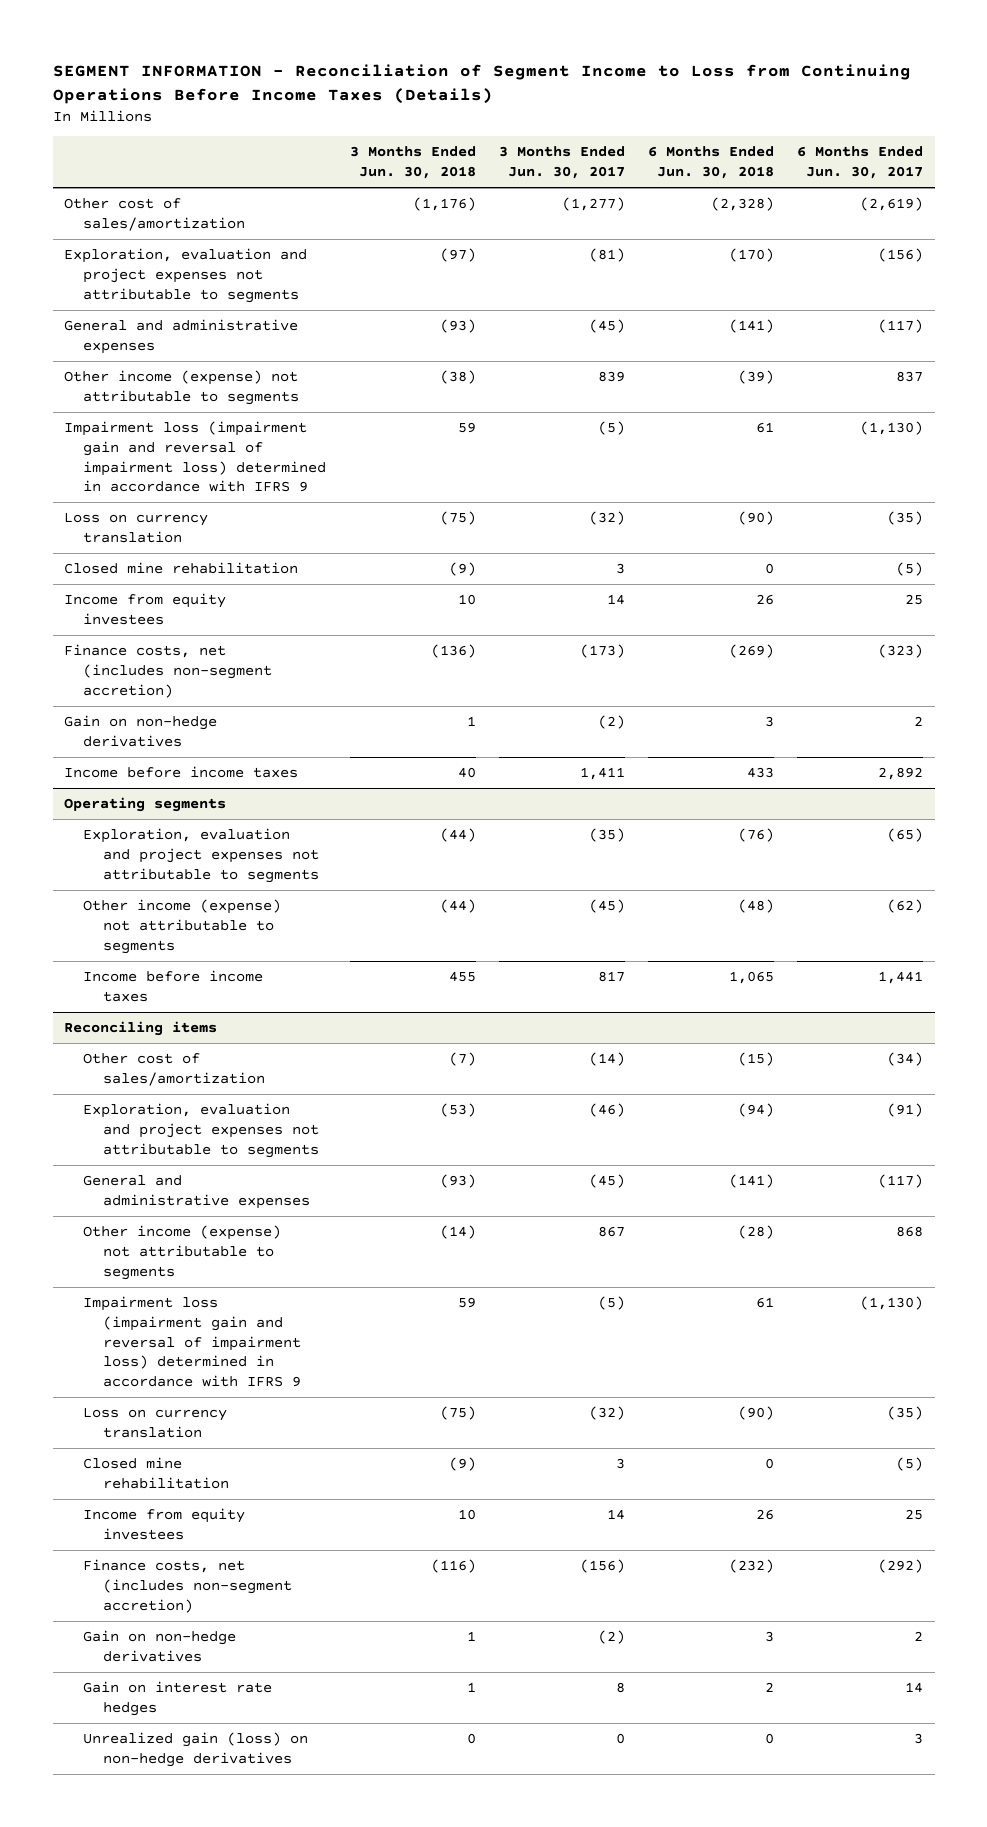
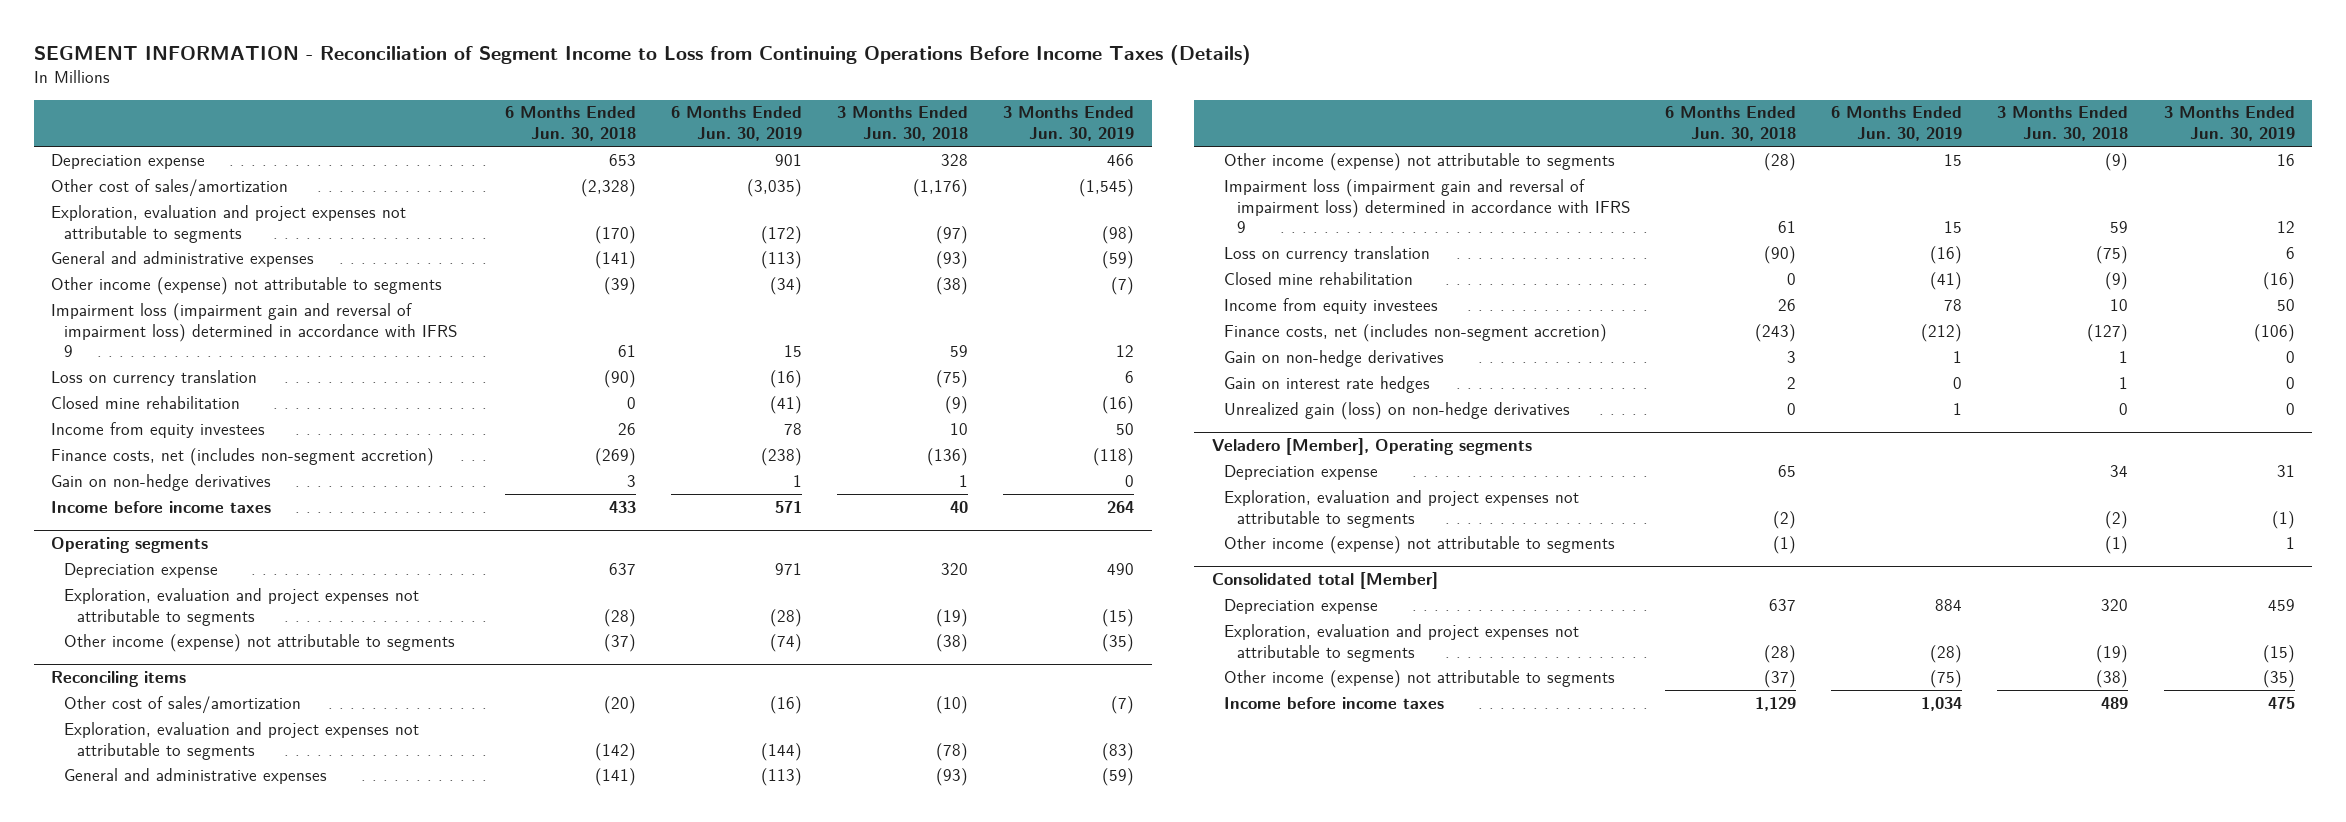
- | 3 Months Ended Jun. 30, 2018 | 3 Months Ended Jun. 30, 2017 | 6 Months Ended Jun. 30, 2018 | 6 Months Ended Jun. 30, 2017
+ | 6 Months Ended Jun. 30, 2018 | 6 Months Ended Jun. 30, 2019 | 3 Months Ended Jun. 30, 2018 | 3 Months Ended Jun. 30, 2019
+ Depreciation expense | 653 | 901 | 328 | 466
@ Operating segments
- Exploration, evaluation and project expenses not attributable to segments | (44) | (35) | (76) | (65)
- Other income (expense) not attributable to segments | (44) | (45) | (48) | (62)
- Income before income taxes | 455 | 817 | 1,065 | 1,441
+ Depreciation expense | 637 | 971 | 320 | 490
+ Exploration, evaluation and project expenses not attributable to segments | (28) | (28) | (19) | (15)
+ Other income (expense) not attributable to segments | (37) | (74) | (38) | (35)
@ Reconciling items
- Other cost of sales/amortization | (7) | (14) | (15) | (34)
- Exploration, evaluation and project expenses not attributable to segments | (53) | (46) | (94) | (91)
+ Other cost of sales/amortization | (20) | (16) | (10) | (7)
+ Exploration, evaluation and project expenses not attributable to segments | (142) | (144) | (78) | (83)
- Other income (expense) not attributable to segments | (14) | 867 | (28) | 868
+ Other income (expense) not attributable to segments | (28) | 15 | (9) | 16
- Finance costs, net (includes non-segment accretion) | (116) | (156) | (232) | (292)
+ Finance costs, net (includes non-segment accretion) | (243) | (212) | (127) | (106)
+ Veladero [Member], Operating segments
+ Depreciation expense | 65 | | 34 | 31
+ Exploration, evaluation and project expenses not attributable to segments | (2) | | (2) | (1)
+ Other income (expense) not attributable to segments | (1) | | (1) | 1
+ Consolidated total [Member]
+ Depreciation expense | 637 | 884 | 320 | 459
+ Exploration, evaluation and project expenses not attributable to segments | (28) | (28) | (19) | (15)
+ Other income (expense) not attributable to segments | (37) | (75) | (38) | (35)
+ Income before income taxes | 1,129 | 1,034 | 489 | 475

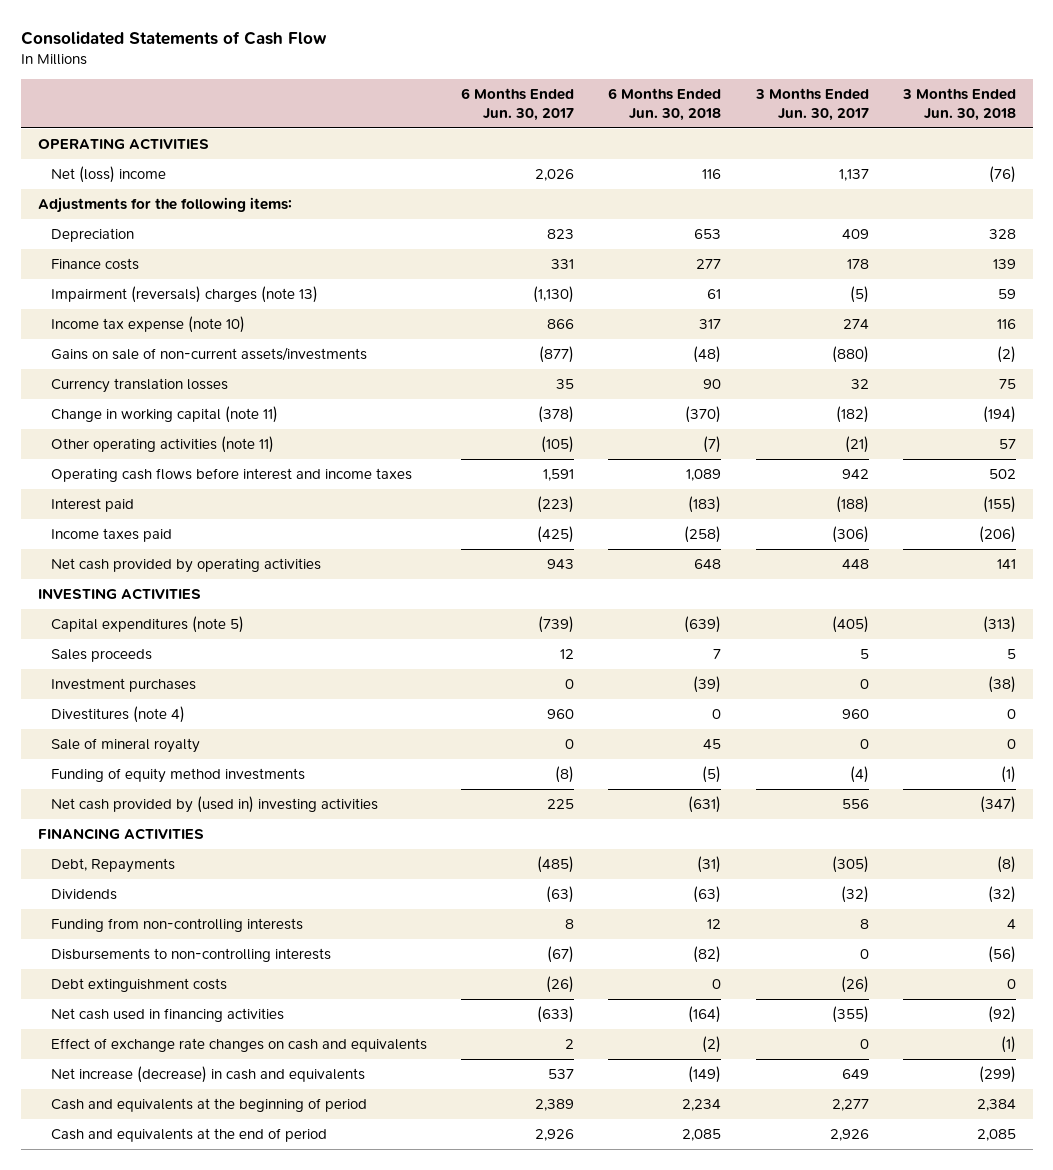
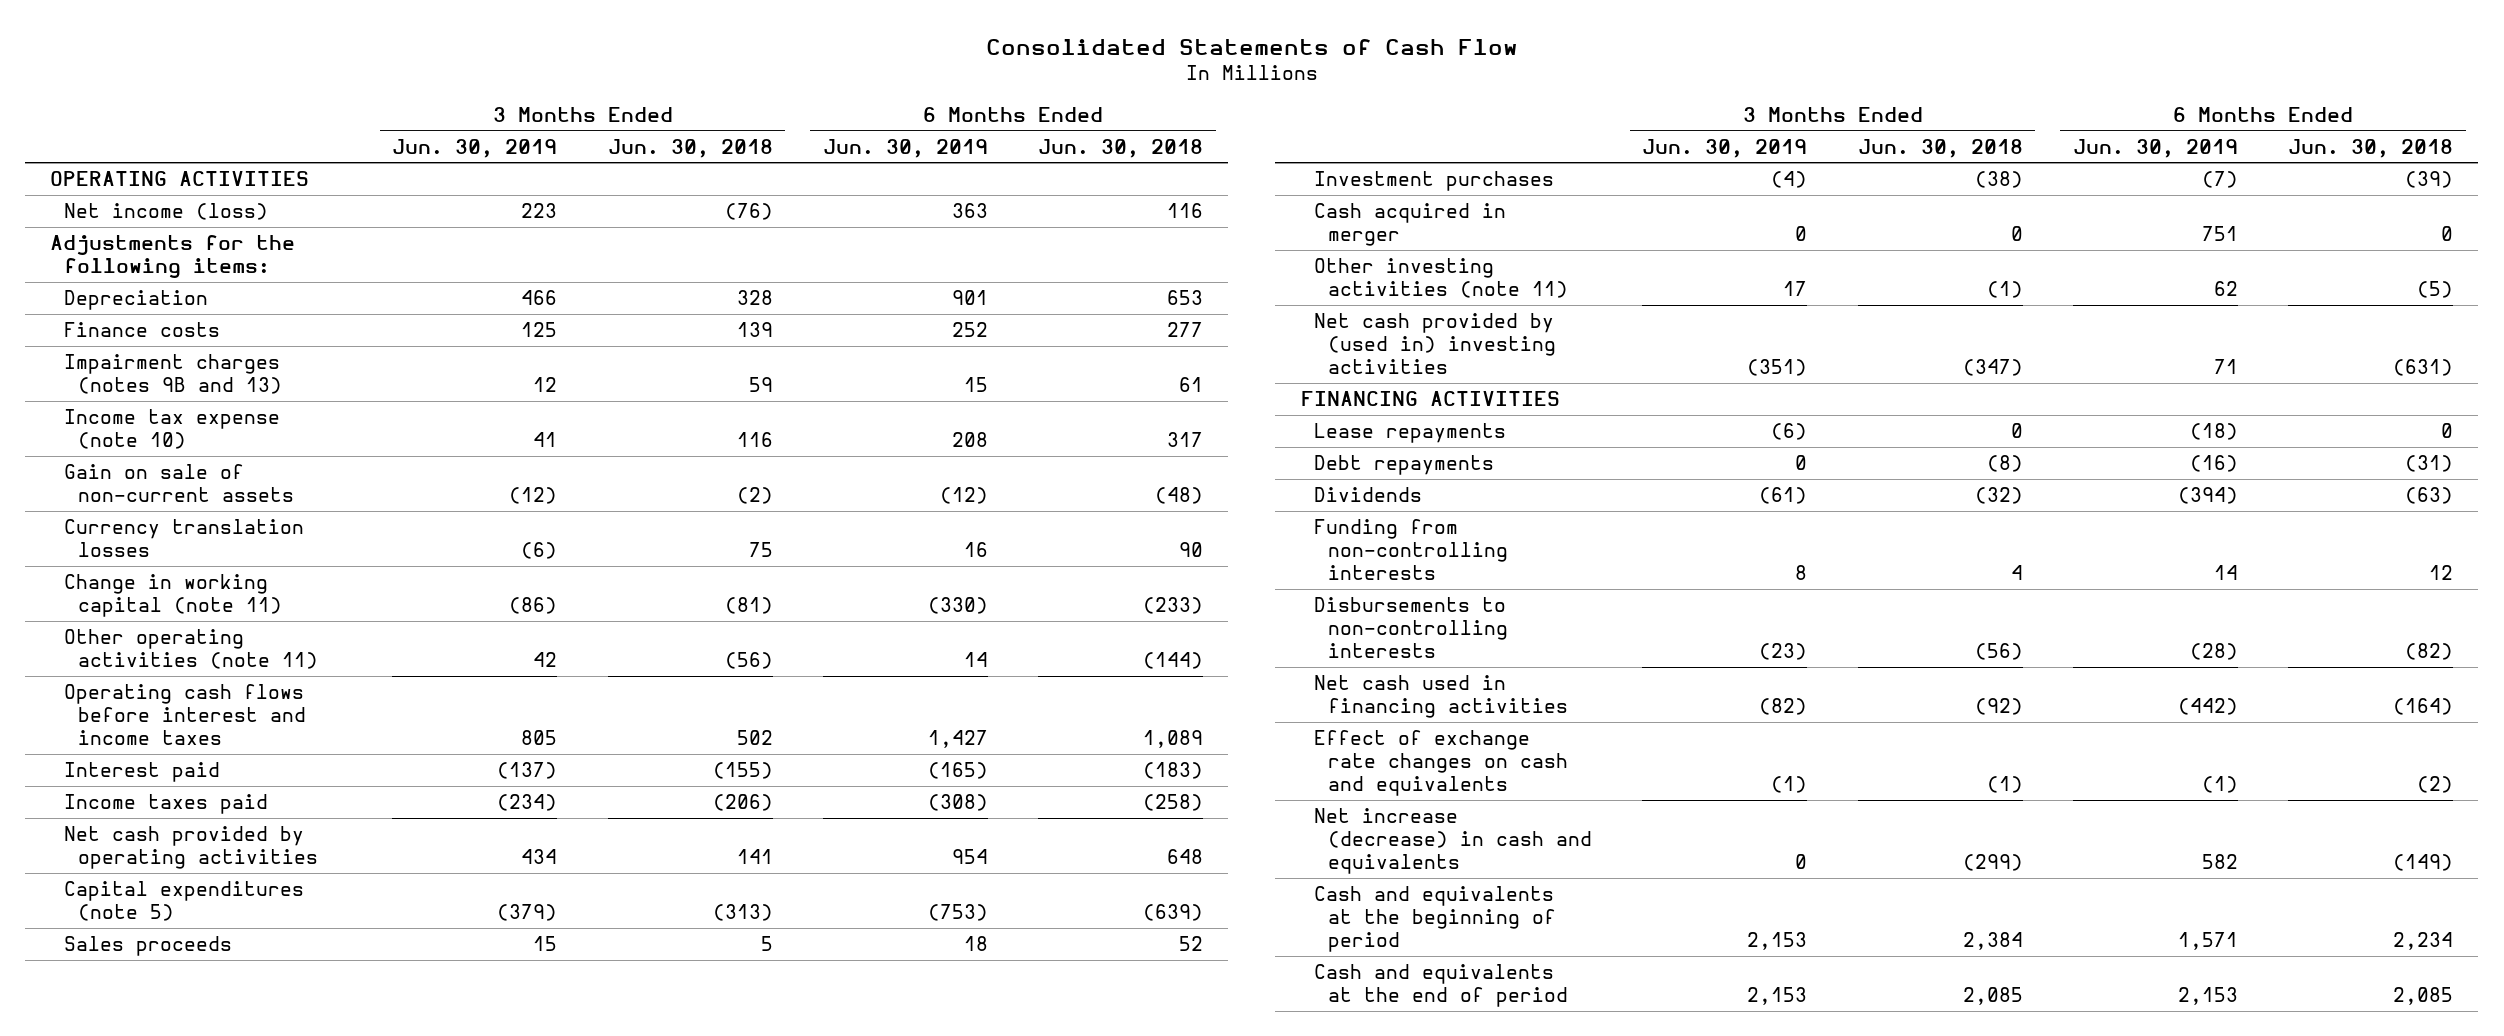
- | 6 Months Ended Jun. 30, 2017 | 6 Months Ended Jun. 30, 2018 | 3 Months Ended Jun. 30, 2017 | 3 Months Ended Jun. 30, 2018
+ | 3 Months Ended Jun. 30, 2019 | 3 Months Ended Jun. 30, 2018 | 6 Months Ended Jun. 30, 2019 | 6 Months Ended Jun. 30, 2018
- Net (loss) income | 2,026 | 116 | 1,137 | (76)
+ Net income (loss) | 223 | (76) | 363 | 116
- Impairment (reversals) charges (note 13) | (1,130) | 61 | (5) | 59
+ Impairment charges (notes 9B and 13) | 12 | 59 | 15 | 61
- Gains on sale of non-current assets/investments | (877) | (48) | (880) | (2)
+ Gain on sale of non-current assets | (12) | (2) | (12) | (48)
- Change in working capital (note 11) | (378) | (370) | (182) | (194)
- Other operating activities (note 11) | (105) | (7) | (21) | 57
+ Change in working capital (note 11) | (86) | (81) | (330) | (233)
+ Other operating activities (note 11) | 42 | (56) | 14 | (144)
- INVESTING ACTIVITIES
- Sales proceeds | 12 | 7 | 5 | 5
+ Sales proceeds | 15 | 5 | 18 | 52
- Divestitures (note 4) | 960 | 0 | 960 | 0
- Sale of mineral royalty | 0 | 45 | 0 | 0
- Funding of equity method investments | (8) | (5) | (4) | (1)
+ Cash acquired in merger | 0 | 0 | 751 | 0
+ Other investing activities (note 11) | 17 | (1) | 62 | (5)
- Debt, Repayments | (485) | (31) | (305) | (8)
+ Lease repayments | (6) | 0 | (18) | 0
+ Debt repayments | 0 | (8) | (16) | (31)
- Debt extinguishment costs | (26) | 0 | (26) | 0

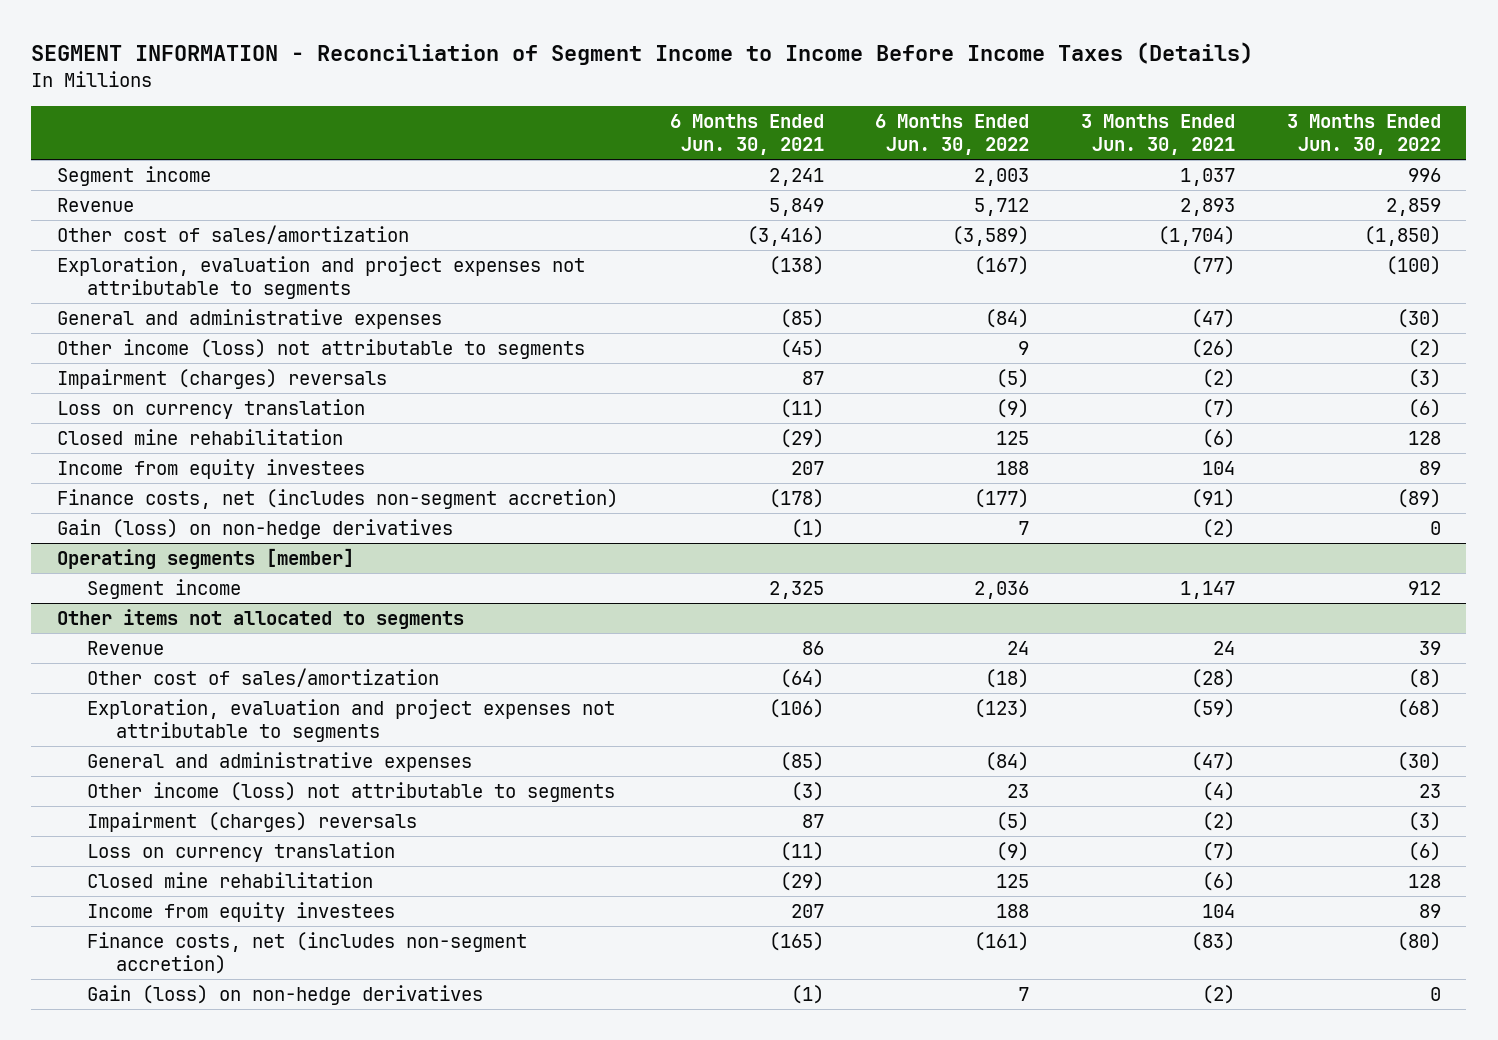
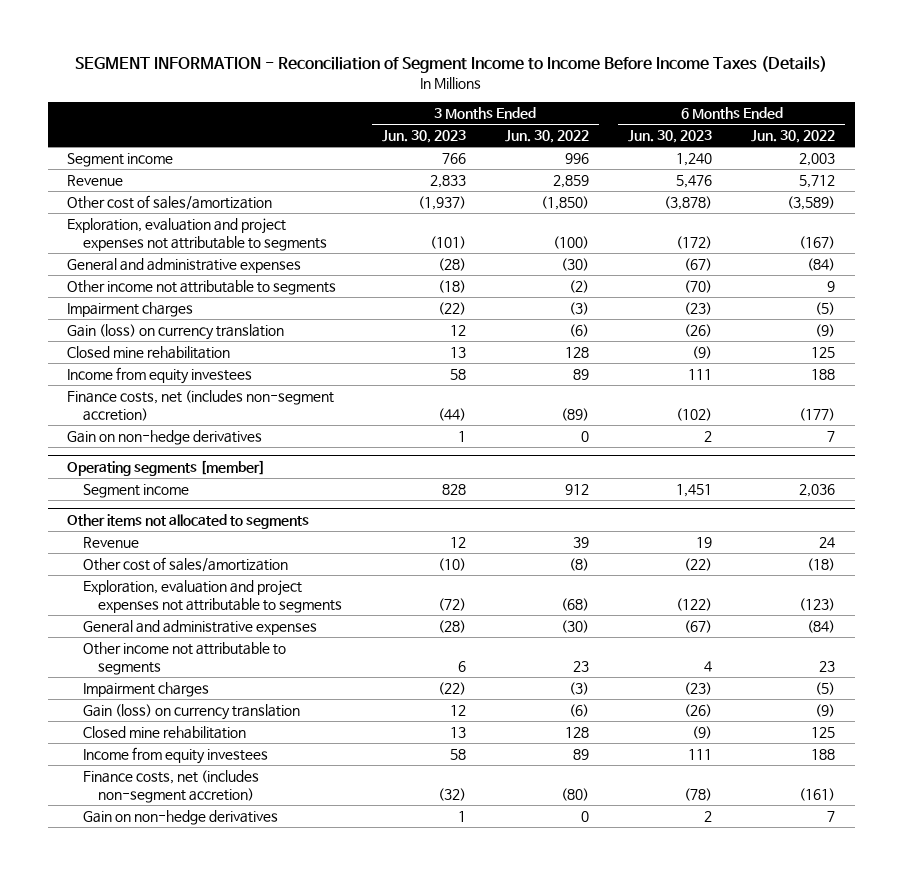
- | 6 Months Ended Jun. 30, 2021 | 6 Months Ended Jun. 30, 2022 | 3 Months Ended Jun. 30, 2021 | 3 Months Ended Jun. 30, 2022
+ | 3 Months Ended Jun. 30, 2023 | 3 Months Ended Jun. 30, 2022 | 6 Months Ended Jun. 30, 2023 | 6 Months Ended Jun. 30, 2022
- Other income (loss) not attributable to segments | (45) | 9 | (26) | (2)
- Impairment (charges) reversals | 87 | (5) | (2) | (3)
- Loss on currency translation | (11) | (9) | (7) | (6)
+ Other income not attributable to segments | (18) | (2) | (70) | 9
+ Impairment charges | (22) | (3) | (23) | (5)
+ Gain (loss) on currency translation | 12 | (6) | (26) | (9)
- Gain (loss) on non-hedge derivatives | (1) | 7 | (2) | 0
+ Gain on non-hedge derivatives | 1 | 0 | 2 | 7
@ Other items not allocated to segments
- Other income (loss) not attributable to segments | (3) | 23 | (4) | 23
- Impairment (charges) reversals | 87 | (5) | (2) | (3)
- Loss on currency translation | (11) | (9) | (7) | (6)
+ Other income not attributable to segments | 6 | 23 | 4 | 23
+ Impairment charges | (22) | (3) | (23) | (5)
+ Gain (loss) on currency translation | 12 | (6) | (26) | (9)
- Gain (loss) on non-hedge derivatives | (1) | 7 | (2) | 0
+ Gain on non-hedge derivatives | 1 | 0 | 2 | 7

